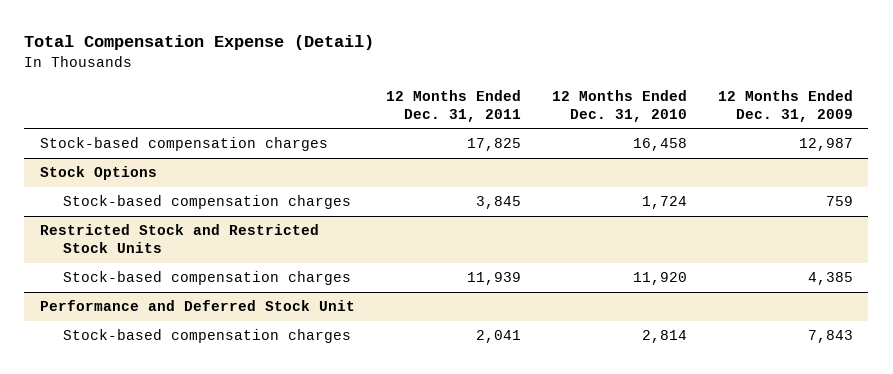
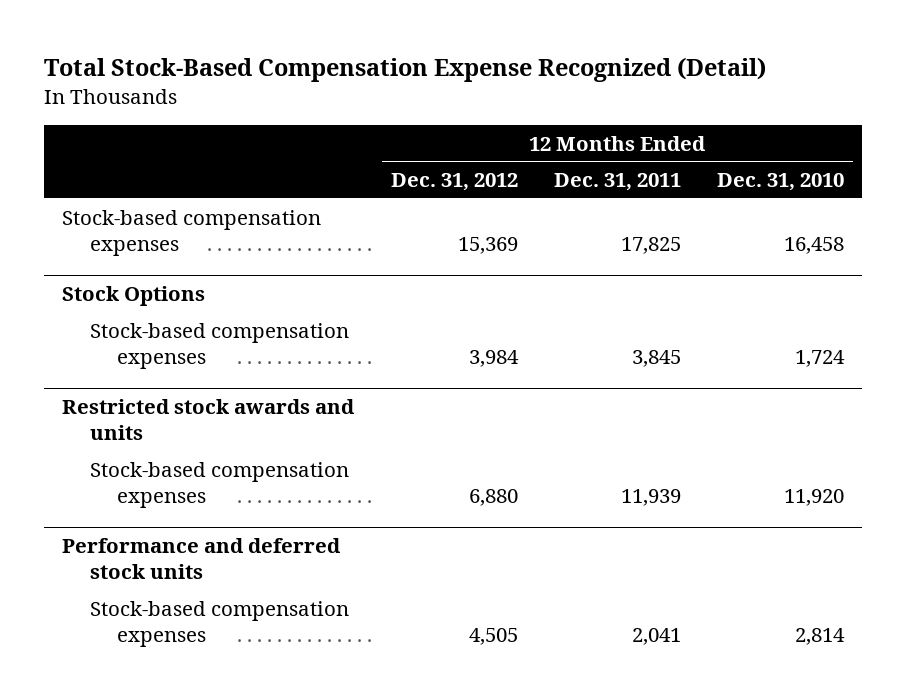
- Total Compensation Expense (Detail)
+ Total Stock-Based Compensation Expense Recognized (Detail)
- | 12 Months Ended Dec. 31, 2011 | 12 Months Ended Dec. 31, 2010 | 12 Months Ended Dec. 31, 2009
+ | 12 Months Ended Dec. 31, 2012 | 12 Months Ended Dec. 31, 2011 | 12 Months Ended Dec. 31, 2010
- Stock-based compensation charges | 17,825 | 16,458 | 12,987
+ Stock-based compensation expenses | 15,369 | 17,825 | 16,458
@ Stock Options
- Stock-based compensation charges | 3,845 | 1,724 | 759
- Restricted Stock and Restricted Stock Units
- Stock-based compensation charges | 11,939 | 11,920 | 4,385
- Performance and Deferred Stock Unit
- Stock-based compensation charges | 2,041 | 2,814 | 7,843
@ Stock Options
+ Stock-based compensation expenses | 3,984 | 3,845 | 1,724
+ Restricted stock awards and units
+ Stock-based compensation expenses | 6,880 | 11,939 | 11,920
+ Performance and deferred stock units
+ Stock-based compensation expenses | 4,505 | 2,041 | 2,814

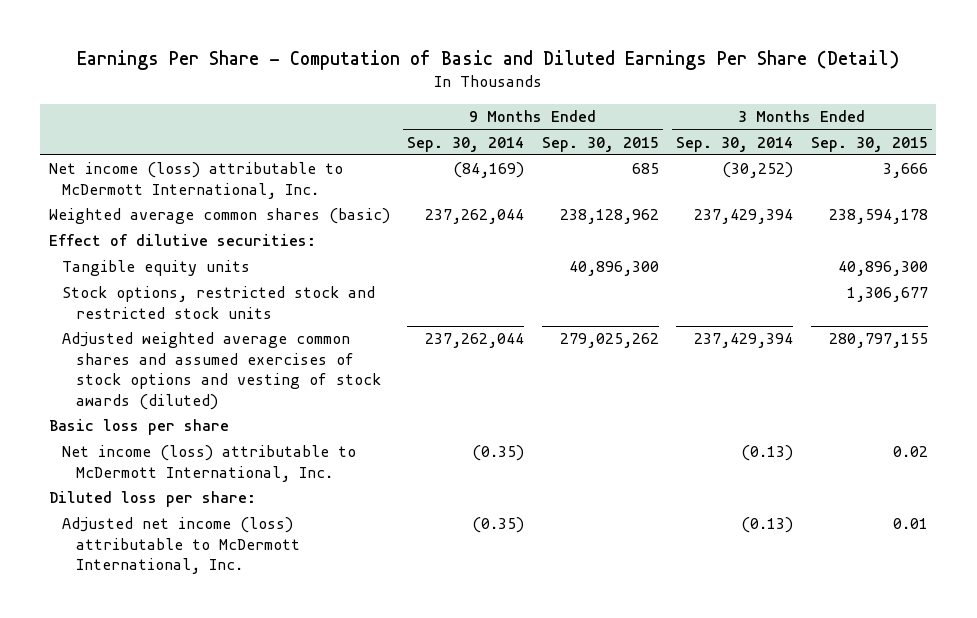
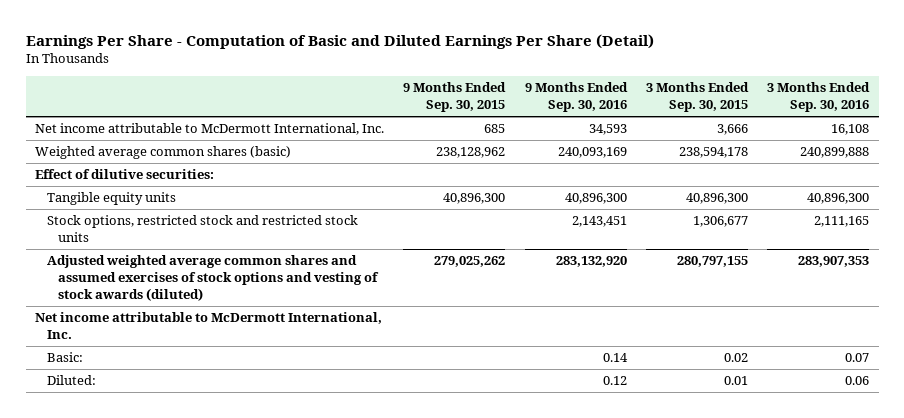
- | 9 Months Ended Sep. 30, 2014 | 9 Months Ended Sep. 30, 2015 | 3 Months Ended Sep. 30, 2014 | 3 Months Ended Sep. 30, 2015
+ | 9 Months Ended Sep. 30, 2015 | 9 Months Ended Sep. 30, 2016 | 3 Months Ended Sep. 30, 2015 | 3 Months Ended Sep. 30, 2016
- Net income (loss) attributable to McDermott International, Inc. | (84,169) | 685 | (30,252) | 3,666
+ Net income attributable to McDermott International, Inc. | 685 | 34,593 | 3,666 | 16,108
- Basic loss per share
- Net income (loss) attributable to McDermott International, Inc. | (0.35) | | (0.13) | 0.02
- Diluted loss per share:
- Adjusted net income (loss) attributable to McDermott International, Inc. | (0.35) | | (0.13) | 0.01
+ Net income attributable to McDermott International, Inc.
+ Basic: | | 0.14 | 0.02 | 0.07
+ Diluted: | | 0.12 | 0.01 | 0.06

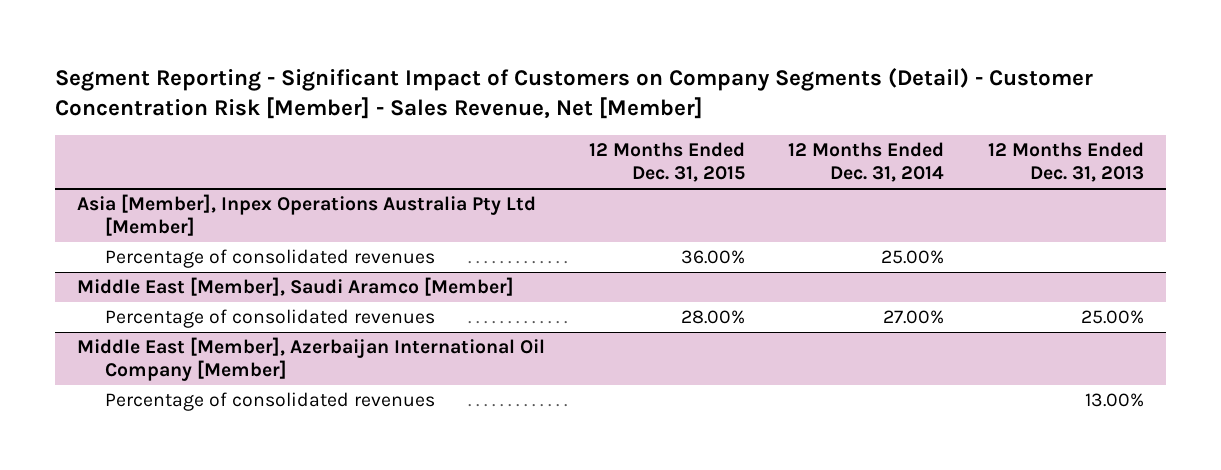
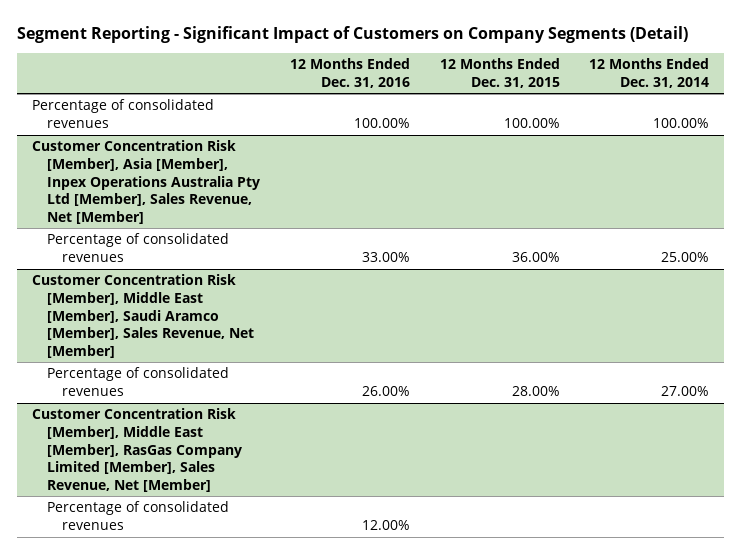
- Segment Reporting - Significant Impact of Customers on Company Segments (Detail) - Customer Concentration Risk [Member] - Sales Revenue, Net [Member]
+ Segment Reporting - Significant Impact of Customers on Company Segments (Detail)
- | 12 Months Ended Dec. 31, 2015 | 12 Months Ended Dec. 31, 2014 | 12 Months Ended Dec. 31, 2013
+ | 12 Months Ended Dec. 31, 2016 | 12 Months Ended Dec. 31, 2015 | 12 Months Ended Dec. 31, 2014
- Asia [Member], Inpex Operations Australia Pty Ltd [Member]
+ Percentage of consolidated revenues | 100.00% | 100.00% | 100.00%
+ Customer Concentration Risk [Member], Asia [Member], Inpex Operations Australia Pty Ltd [Member], Sales Revenue, Net [Member]
- Middle East [Member], Saudi Aramco [Member]
+ Customer Concentration Risk [Member], Middle East [Member], Saudi Aramco [Member], Sales Revenue, Net [Member]
- Middle East [Member], Azerbaijan International Oil Company [Member]
+ Customer Concentration Risk [Member], Middle East [Member], RasGas Company Limited [Member], Sales Revenue, Net [Member]

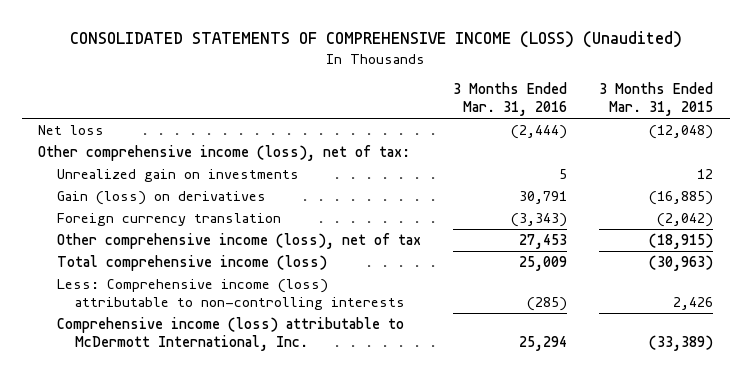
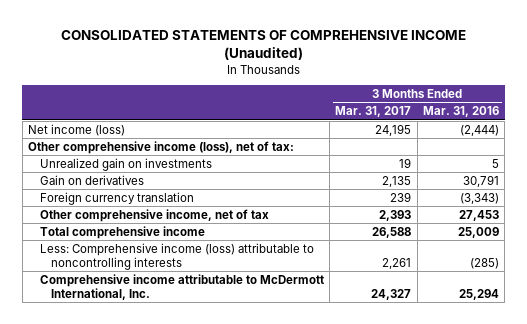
- CONSOLIDATED STATEMENTS OF COMPREHENSIVE INCOME (LOSS) (Unaudited)
+ CONSOLIDATED STATEMENTS OF COMPREHENSIVE INCOME (Unaudited)
- | 3 Months Ended Mar. 31, 2016 | 3 Months Ended Mar. 31, 2015
+ | 3 Months Ended Mar. 31, 2017 | 3 Months Ended Mar. 31, 2016
- Net loss | (2,444) | (12,048)
+ Net income (loss) | 24,195 | (2,444)
- Gain (loss) on derivatives | 30,791 | (16,885)
+ Gain on derivatives | 2,135 | 30,791
- Other comprehensive income (loss), net of tax | 27,453 | (18,915)
- Total comprehensive income (loss) | 25,009 | (30,963)
- Less: Comprehensive income (loss) attributable to non-controlling interests | (285) | 2,426
- Comprehensive income (loss) attributable to McDermott International, Inc. | 25,294 | (33,389)
+ Other comprehensive income, net of tax | 2,393 | 27,453
+ Total comprehensive income | 26,588 | 25,009
+ Less: Comprehensive income (loss) attributable to noncontrolling interests | 2,261 | (285)
+ Comprehensive income attributable to McDermott International, Inc. | 24,327 | 25,294

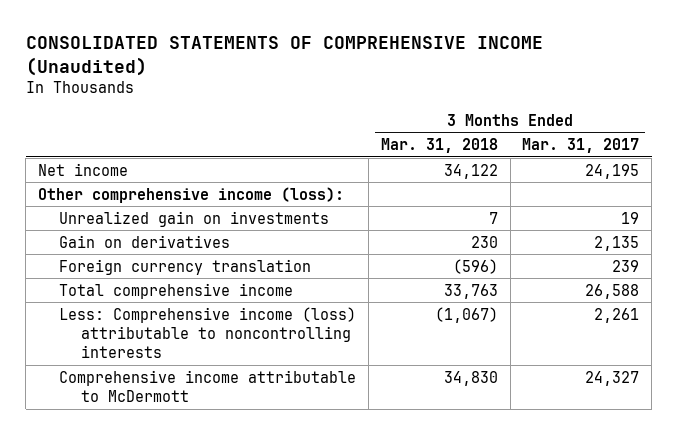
- | 3 Months Ended Mar. 31, 2017 | 3 Months Ended Mar. 31, 2016
+ | 3 Months Ended Mar. 31, 2018 | 3 Months Ended Mar. 31, 2017
- Net income (loss) | 24,195 | (2,444)
- Other comprehensive income (loss), net of tax:
+ Net income | 34,122 | 24,195
+ Other comprehensive income (loss):
- Other comprehensive income, net of tax | 2,393 | 27,453
- Comprehensive income attributable to McDermott International, Inc. | 24,327 | 25,294
+ Comprehensive income attributable to McDermott | 34,830 | 24,327

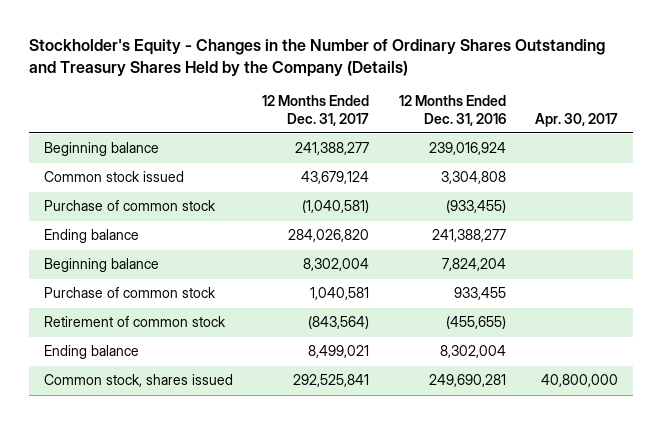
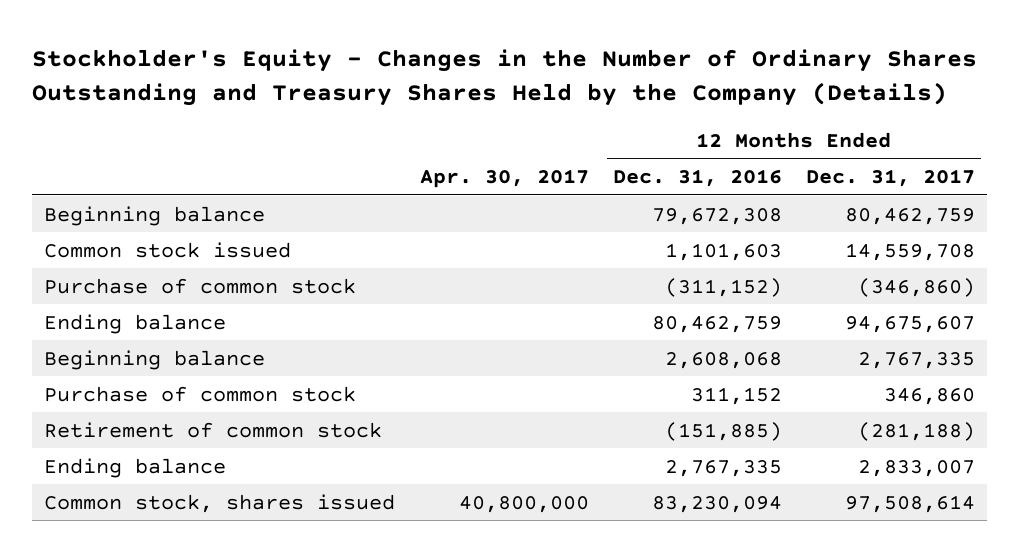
- | 12 Months Ended Dec. 31, 2017 | 12 Months Ended Dec. 31, 2016 | Apr. 30, 2017
+ | Apr. 30, 2017 | 12 Months Ended Dec. 31, 2016 | 12 Months Ended Dec. 31, 2017
- Beginning balance | 241,388,277 | 239,016,924 |
- Common stock issued | 43,679,124 | 3,304,808 |
- Purchase of common stock | (1,040,581) | (933,455) |
- Ending balance | 284,026,820 | 241,388,277 |
- Beginning balance | 8,302,004 | 7,824,204 |
- Purchase of common stock | 1,040,581 | 933,455 |
- Retirement of common stock | (843,564) | (455,655) |
- Ending balance | 8,499,021 | 8,302,004 |
- Common stock, shares issued | 292,525,841 | 249,690,281 | 40,800,000
+ Beginning balance | | 79,672,308 | 80,462,759
+ Common stock issued | | 1,101,603 | 14,559,708
+ Purchase of common stock | | (311,152) | (346,860)
+ Ending balance | | 80,462,759 | 94,675,607
+ Beginning balance | | 2,608,068 | 2,767,335
+ Purchase of common stock | | 311,152 | 346,860
+ Retirement of common stock | | (151,885) | (281,188)
+ Ending balance | | 2,767,335 | 2,833,007
+ Common stock, shares issued | 40,800,000 | 83,230,094 | 97,508,614

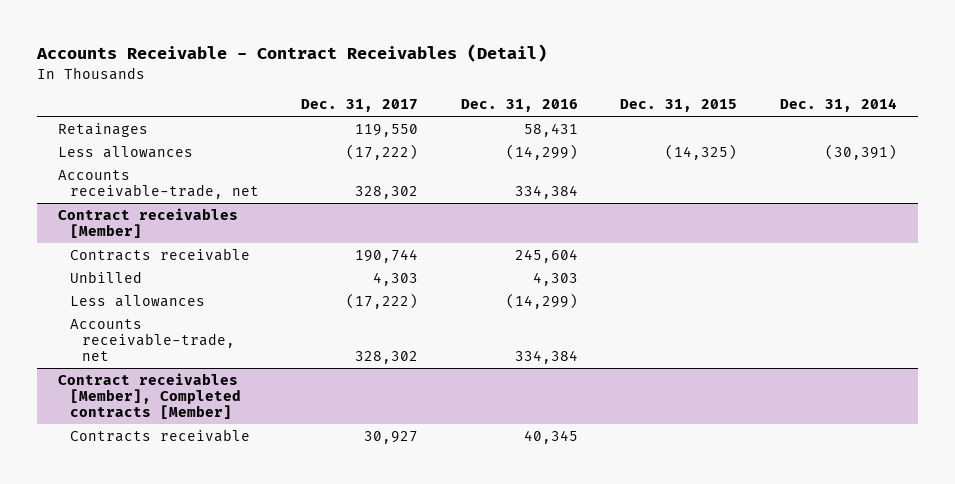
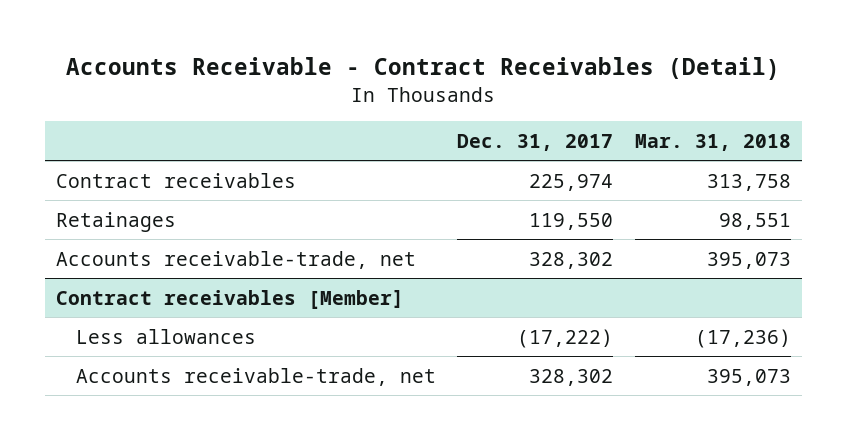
- | Dec. 31, 2017 | Dec. 31, 2016 | Dec. 31, 2015 | Dec. 31, 2014
+ | Dec. 31, 2017 | Mar. 31, 2018
+ Contract receivables | 225,974 | 313,758
- Less allowances | (17,222) | (14,299) | (14,325) | (30,391)
@ Contract receivables [Member]
- Contracts receivable | 190,744 | 245,604 | |
- Unbilled | 4,303 | 4,303 | |
- Contract receivables [Member], Completed contracts [Member]
- Contracts receivable | 30,927 | 40,345 | |

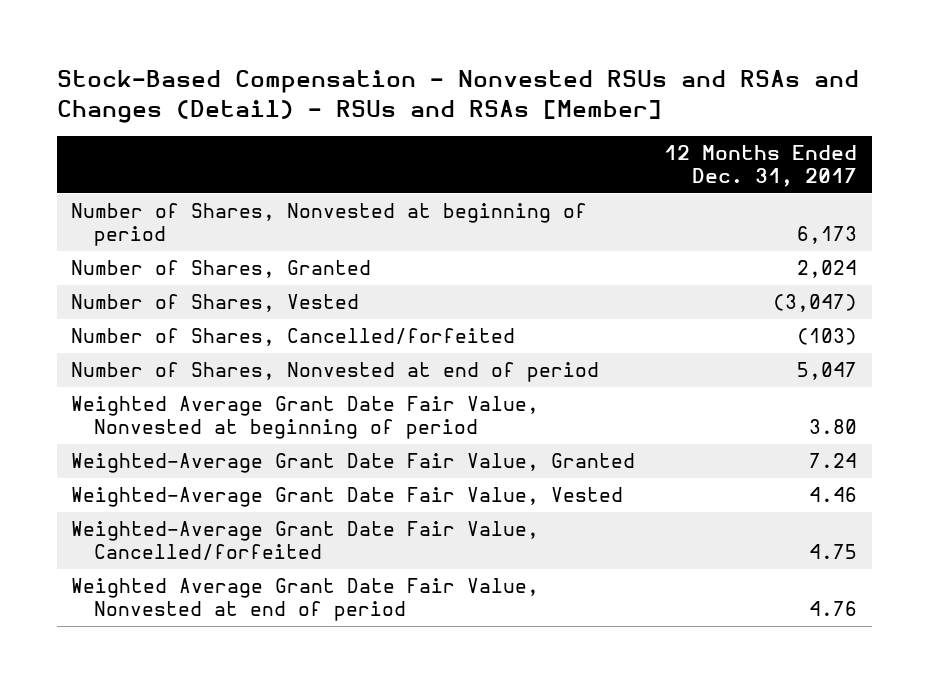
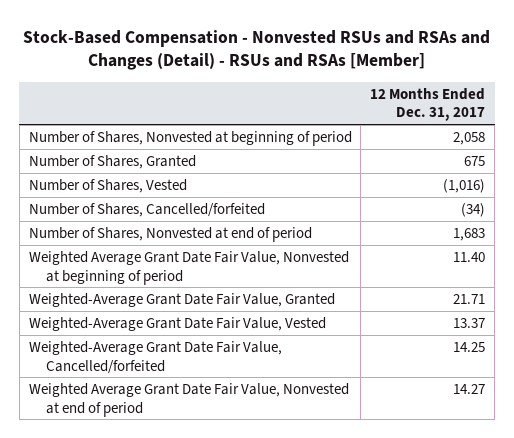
- Number of Shares, Nonvested at beginning of period | 6,173
- Number of Shares, Granted | 2,024
- Number of Shares, Vested | (3,047)
- Number of Shares, Cancelled/forfeited | (103)
- Number of Shares, Nonvested at end of period | 5,047
- Weighted Average Grant Date Fair Value, Nonvested at beginning of period | 3.80
- Weighted-Average Grant Date Fair Value, Granted | 7.24
- Weighted-Average Grant Date Fair Value, Vested | 4.46
- Weighted-Average Grant Date Fair Value, Cancelled/forfeited | 4.75
- Weighted Average Grant Date Fair Value, Nonvested at end of period | 4.76
+ Number of Shares, Nonvested at beginning of period | 2,058
+ Number of Shares, Granted | 675
+ Number of Shares, Vested | (1,016)
+ Number of Shares, Cancelled/forfeited | (34)
+ Number of Shares, Nonvested at end of period | 1,683
+ Weighted Average Grant Date Fair Value, Nonvested at beginning of period | 11.40
+ Weighted-Average Grant Date Fair Value, Granted | 21.71
+ Weighted-Average Grant Date Fair Value, Vested | 13.37
+ Weighted-Average Grant Date Fair Value, Cancelled/forfeited | 14.25
+ Weighted Average Grant Date Fair Value, Nonvested at end of period | 14.27

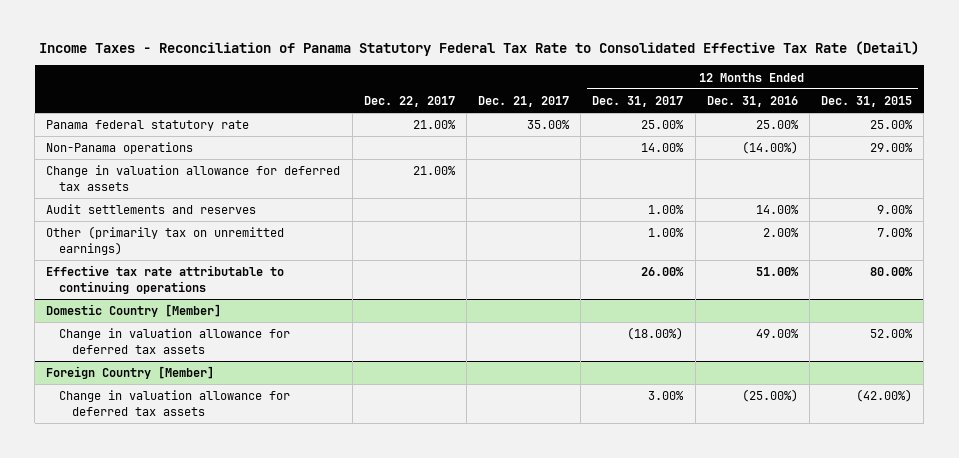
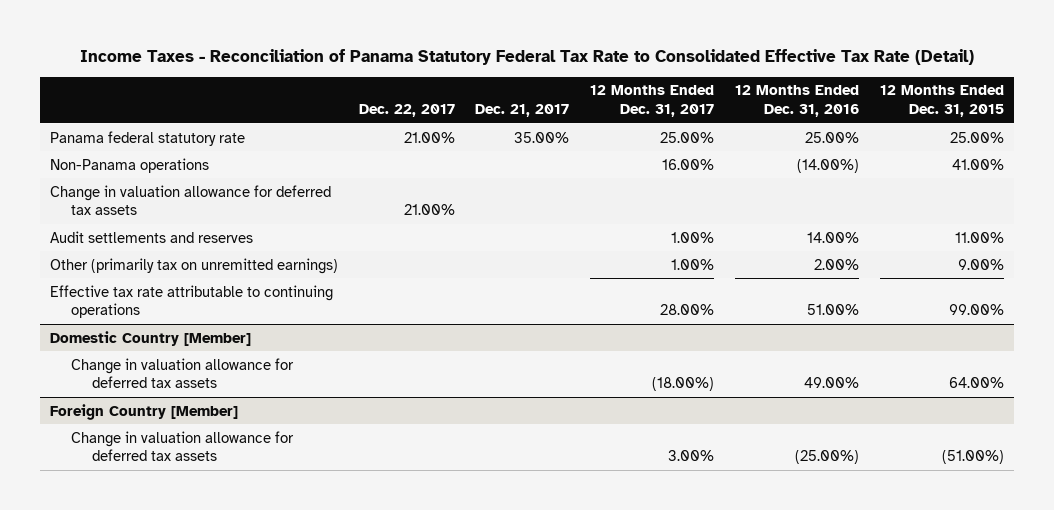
- Non-Panama operations | | | 14.00% | (14.00%) | 29.00%
+ Non-Panama operations | | | 16.00% | (14.00%) | 41.00%
- Audit settlements and reserves | | | 1.00% | 14.00% | 9.00%
- Other (primarily tax on unremitted earnings) | | | 1.00% | 2.00% | 7.00%
- Effective tax rate attributable to continuing operations | | | 26.00% | 51.00% | 80.00%
+ Audit settlements and reserves | | | 1.00% | 14.00% | 11.00%
+ Other (primarily tax on unremitted earnings) | | | 1.00% | 2.00% | 9.00%
+ Effective tax rate attributable to continuing operations | | | 28.00% | 51.00% | 99.00%
@ Domestic Country [Member]
- Change in valuation allowance for deferred tax assets | | | (18.00%) | 49.00% | 52.00%
+ Change in valuation allowance for deferred tax assets | | | (18.00%) | 49.00% | 64.00%
@ Foreign Country [Member]
- Change in valuation allowance for deferred tax assets | | | 3.00% | (25.00%) | (42.00%)
+ Change in valuation allowance for deferred tax assets | | | 3.00% | (25.00%) | (51.00%)

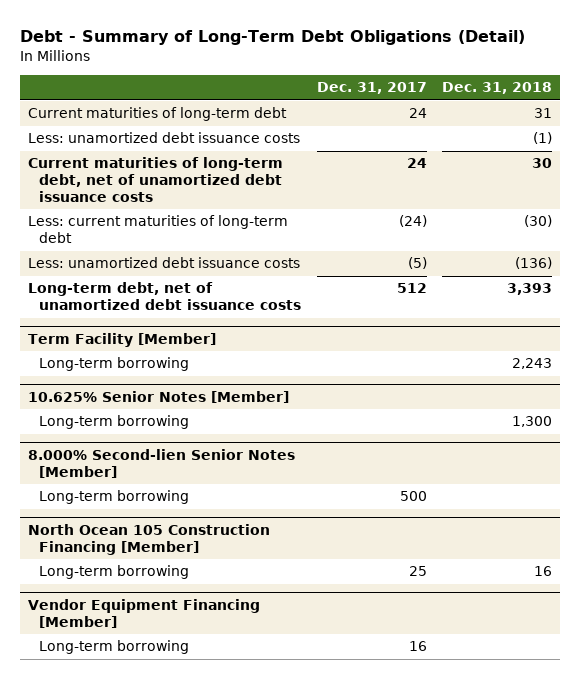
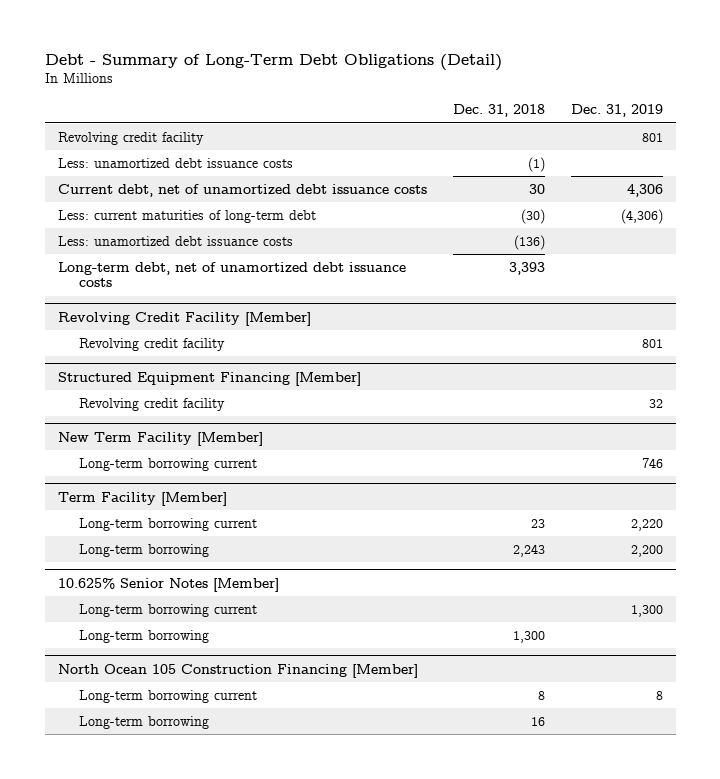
- | Dec. 31, 2017 | Dec. 31, 2018
+ | Dec. 31, 2018 | Dec. 31, 2019
- Current maturities of long-term debt | 24 | 31
+ Revolving credit facility | | 801
- Current maturities of long-term debt, net of unamortized debt issuance costs | 24 | 30
+ Current debt, net of unamortized debt issuance costs | 30 | 4,306
+ Revolving Credit Facility [Member]
+ Revolving credit facility | | 801
+ Structured Equipment Financing [Member]
+ Revolving credit facility | | 32
+ New Term Facility [Member]
+ Long-term borrowing current | | 746
@ Term Facility [Member]
+ Long-term borrowing current | 23 | 2,220
@ 10.625% Senior Notes [Member]
+ Long-term borrowing current | | 1,300
- 8.000% Second-lien Senior Notes [Member]
- Long-term borrowing | 500 |
@ North Ocean 105 Construction Financing [Member]
+ Long-term borrowing current | 8 | 8
- Vendor Equipment Financing [Member]
- Long-term borrowing | 16 |

